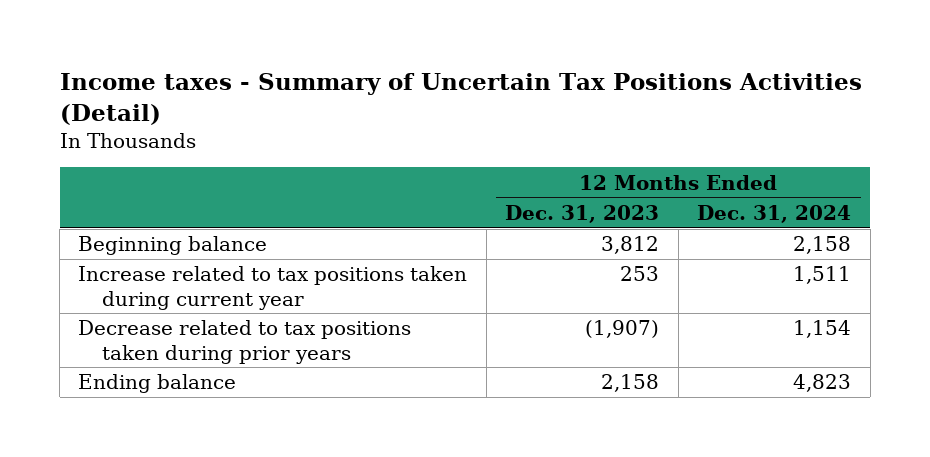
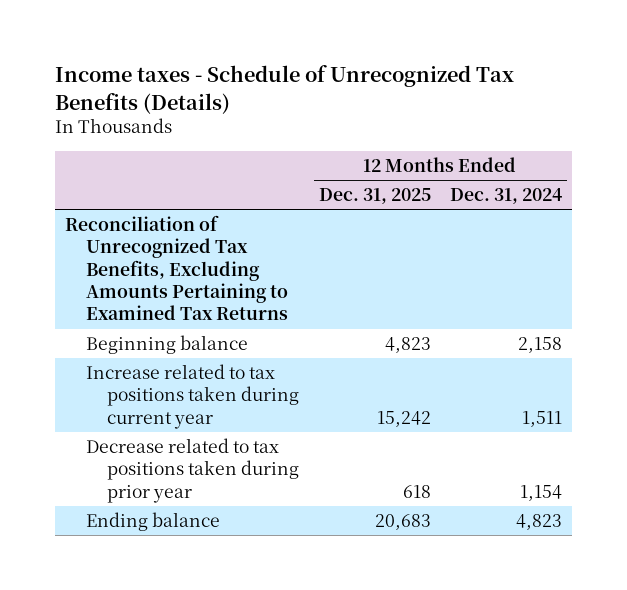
- Income taxes - Summary of Uncertain Tax Positions Activities (Detail)
+ Income taxes - Schedule of Unrecognized Tax Benefits (Details)
- | 12 Months Ended Dec. 31, 2023 | 12 Months Ended Dec. 31, 2024
+ | 12 Months Ended Dec. 31, 2025 | 12 Months Ended Dec. 31, 2024
+ Reconciliation of Unrecognized Tax Benefits, Excluding Amounts Pertaining to Examined Tax Returns
- Decrease related to tax positions taken during prior years | (1,907) | 1,154
+ Decrease related to tax positions taken during prior year | 618 | 1,154

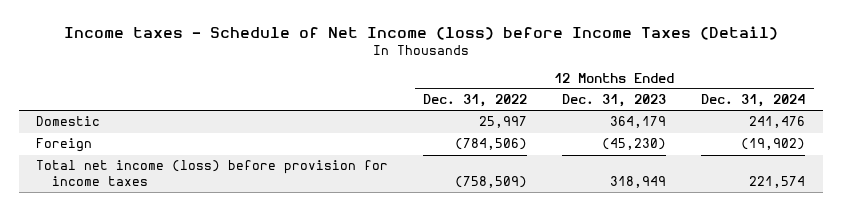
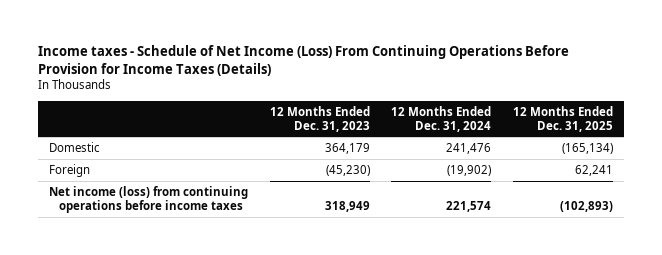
- Income taxes - Schedule of Net Income (loss) before Income Taxes (Detail)
+ Income taxes - Schedule of Net Income (Loss) From Continuing Operations Before Provision for Income Taxes (Details)
- | 12 Months Ended Dec. 31, 2022 | 12 Months Ended Dec. 31, 2023 | 12 Months Ended Dec. 31, 2024
+ | 12 Months Ended Dec. 31, 2023 | 12 Months Ended Dec. 31, 2024 | 12 Months Ended Dec. 31, 2025
- Total net income (loss) before provision for income taxes | (758,509) | 318,949 | 221,574
+ Net income (loss) from continuing operations before income taxes | 318,949 | 221,574 | (102,893)

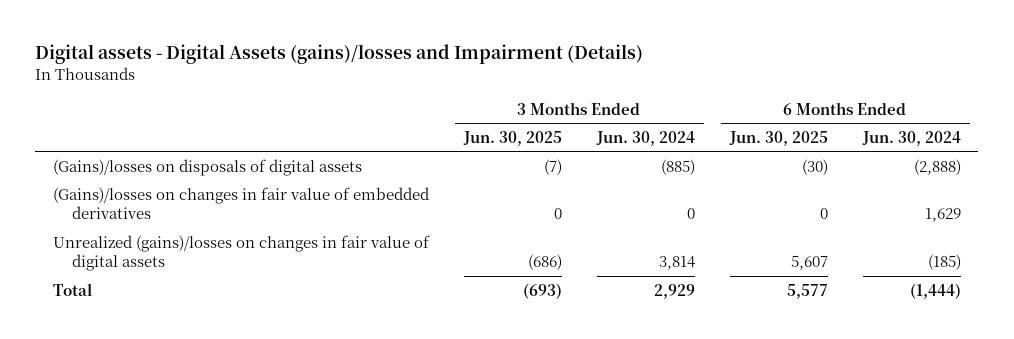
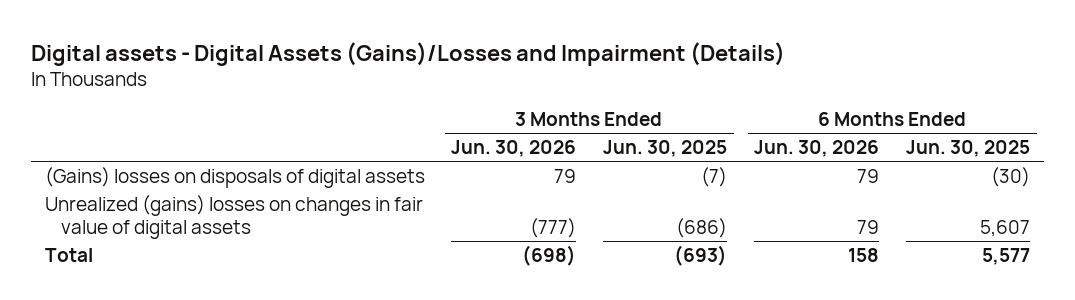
- Digital assets - Digital Assets (gains)/losses and Impairment (Details)
+ Digital assets - Digital Assets (Gains)/Losses and Impairment (Details)
- | 3 Months Ended Jun. 30, 2025 | 3 Months Ended Jun. 30, 2024 | 6 Months Ended Jun. 30, 2025 | 6 Months Ended Jun. 30, 2024
+ | 3 Months Ended Jun. 30, 2026 | 3 Months Ended Jun. 30, 2025 | 6 Months Ended Jun. 30, 2026 | 6 Months Ended Jun. 30, 2025
- (Gains)/losses on disposals of digital assets | (7) | (885) | (30) | (2,888)
- (Gains)/losses on changes in fair value of embedded derivatives | 0 | 0 | 0 | 1,629
- Unrealized (gains)/losses on changes in fair value of digital assets | (686) | 3,814 | 5,607 | (185)
+ (Gains) losses on disposals of digital assets | 79 | (7) | 79 | (30)
+ Unrealized (gains) losses on changes in fair value of digital assets | (777) | (686) | 79 | 5,607

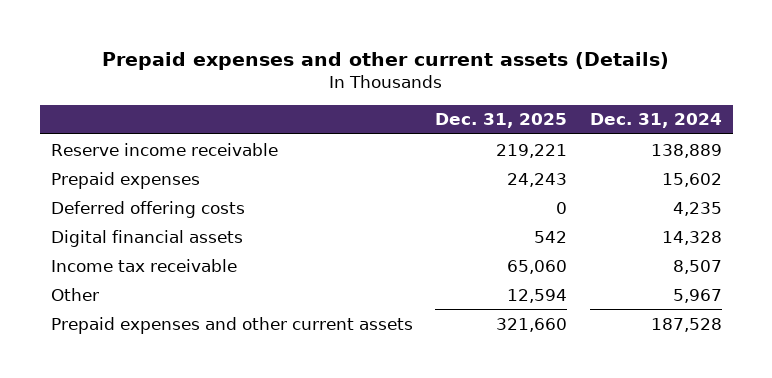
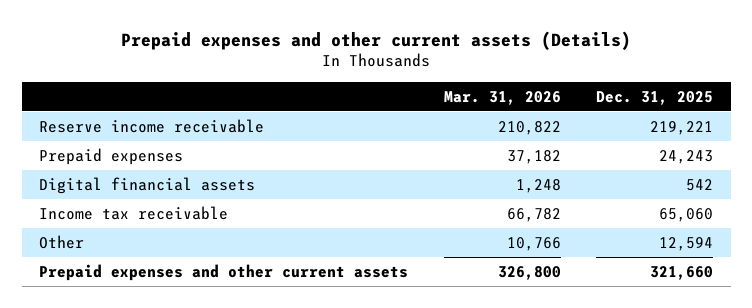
- | Dec. 31, 2025 | Dec. 31, 2024
+ | Mar. 31, 2026 | Dec. 31, 2025
- Deferred offering costs | 0 | 4,235

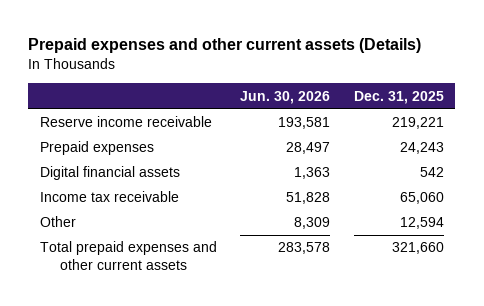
- | Mar. 31, 2026 | Dec. 31, 2025
+ | Jun. 30, 2026 | Dec. 31, 2025
- Prepaid expenses and other current assets | 326,800 | 321,660
+ Total prepaid expenses and other current assets | 283,578 | 321,660

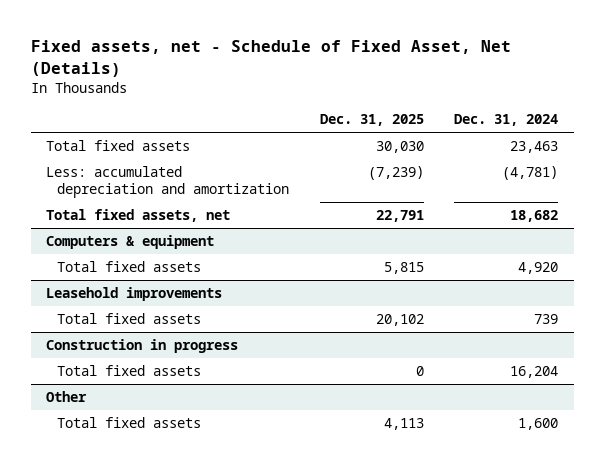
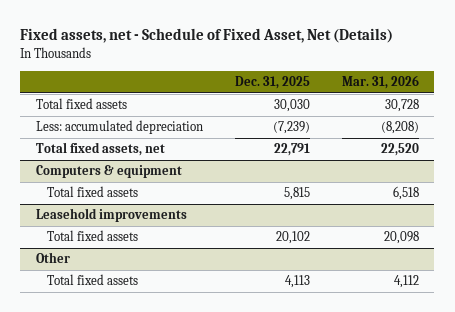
- | Dec. 31, 2025 | Dec. 31, 2024
+ | Dec. 31, 2025 | Mar. 31, 2026
- Less: accumulated depreciation and amortization | (7,239) | (4,781)
+ Less: accumulated depreciation | (7,239) | (8,208)
- Construction in progress
- Total fixed assets | 0 | 16,204

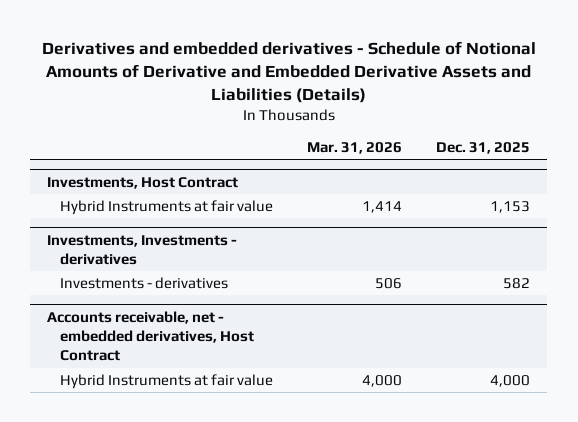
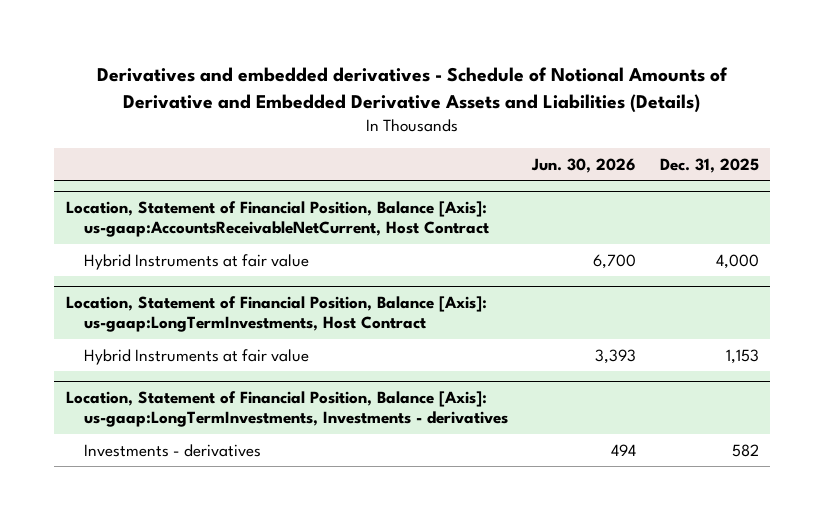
- | Mar. 31, 2026 | Dec. 31, 2025
+ | Jun. 30, 2026 | Dec. 31, 2025
- Investments, Host Contract
+ Location, Statement of Financial Position, Balance [Axis]: us-gaap:AccountsReceivableNetCurrent, Host Contract
+ Hybrid Instruments at fair value | 6,700 | 4,000
+ Location, Statement of Financial Position, Balance [Axis]: us-gaap:LongTermInvestments, Host Contract
- Investments, Investments - derivatives
+ Location, Statement of Financial Position, Balance [Axis]: us-gaap:LongTermInvestments, Investments - derivatives
- Accounts receivable, net - embedded derivatives, Host Contract
- Hybrid Instruments at fair value | 4,000 | 4,000

